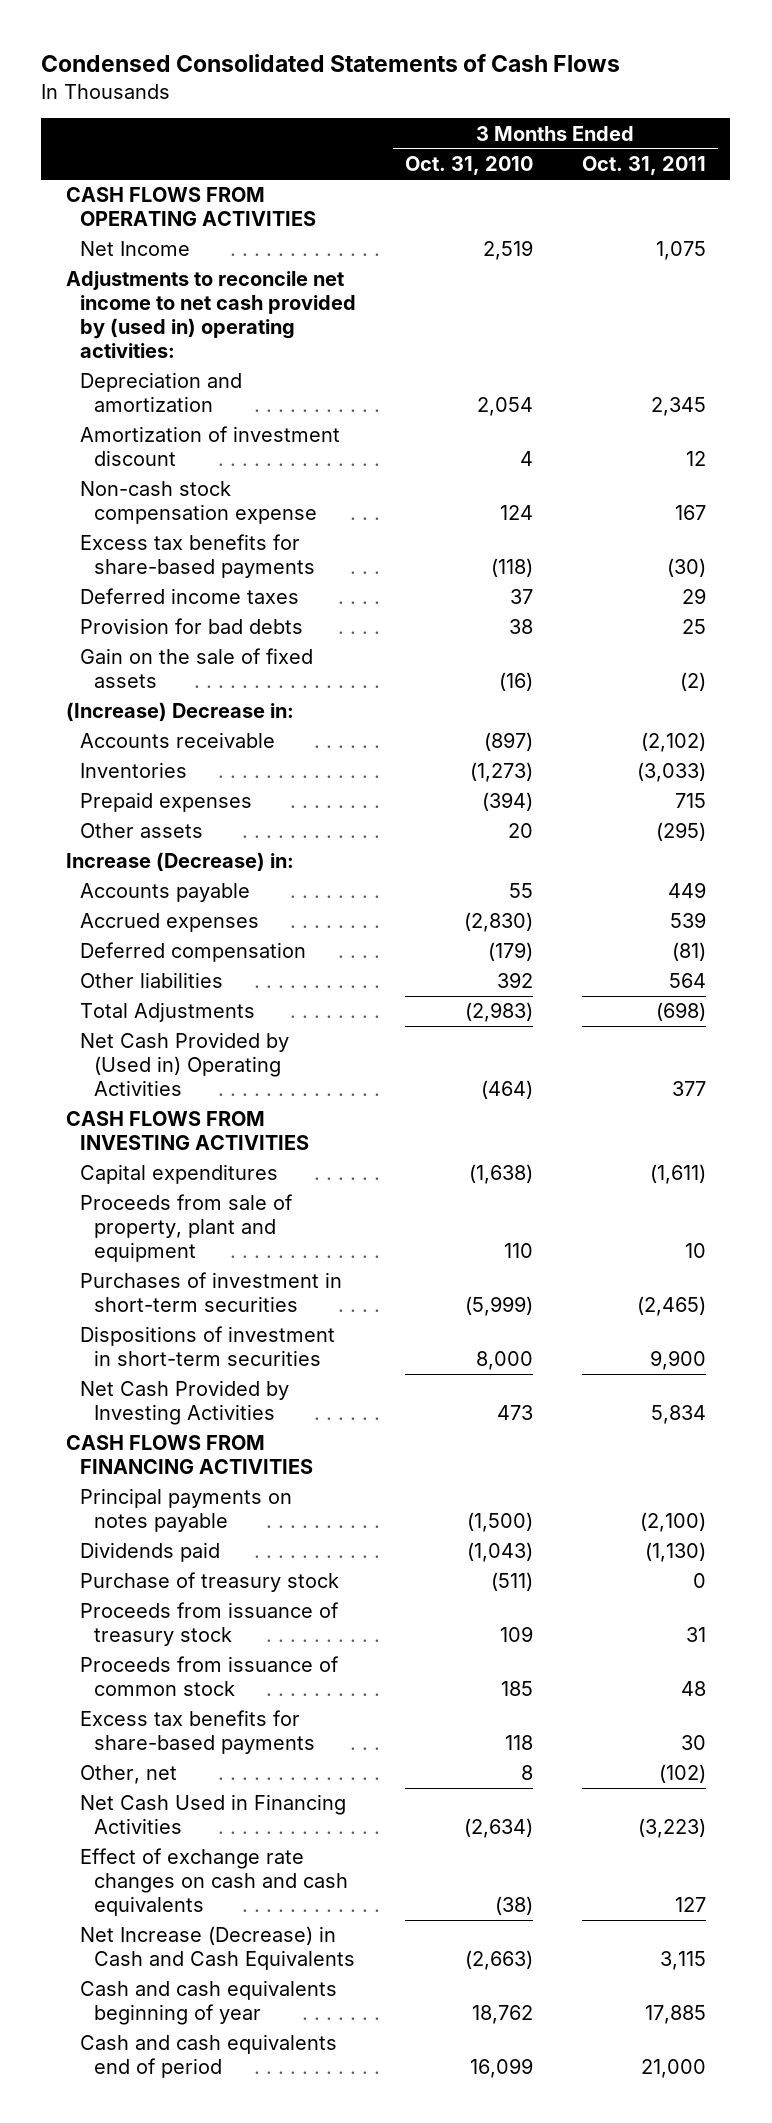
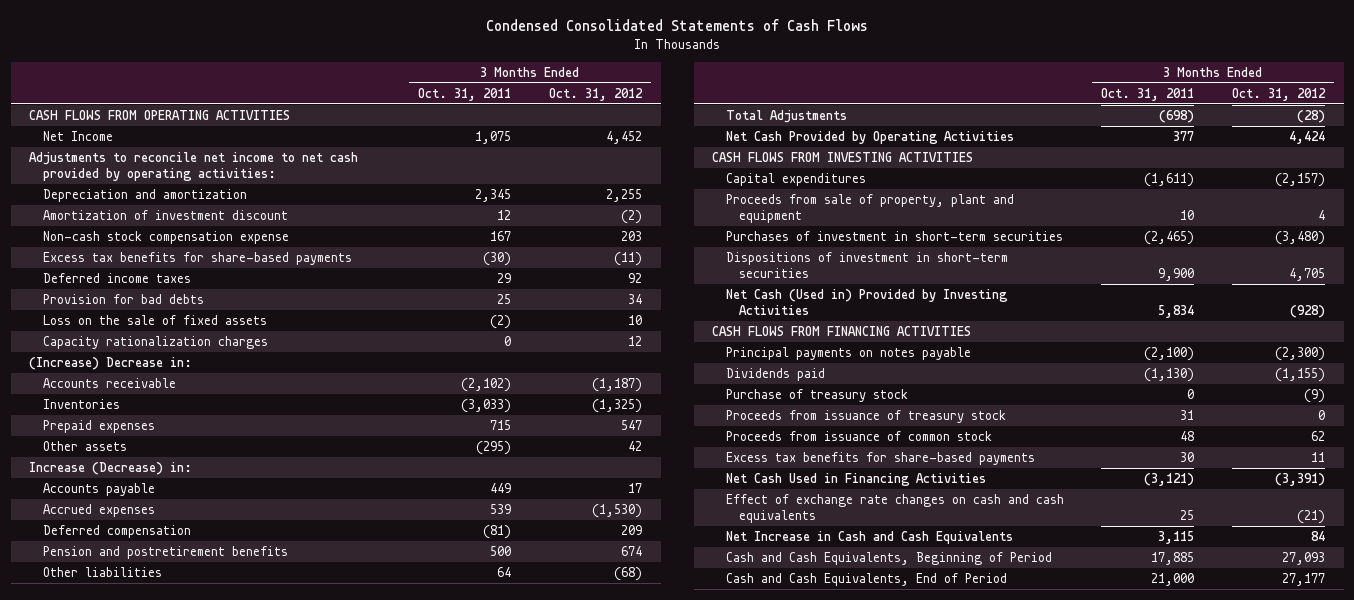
- | 3 Months Ended Oct. 31, 2010 | 3 Months Ended Oct. 31, 2011
+ | 3 Months Ended Oct. 31, 2011 | 3 Months Ended Oct. 31, 2012
- Adjustments to reconcile net income to net cash provided by (used in) operating activities:
+ Adjustments to reconcile net income to net cash provided by operating activities:
- Gain on the sale of fixed assets | (16) | (2)
+ Loss on the sale of fixed assets | (2) | 10
+ Capacity rationalization charges | 0 | 12
- Other liabilities | 392 | 564
+ Pension and postretirement benefits | 500 | 674
+ Other liabilities | 64 | (68)
- Net Cash Provided by (Used in) Operating Activities | (464) | 377
+ Net Cash Provided by Operating Activities | 377 | 4,424
- Net Cash Provided by Investing Activities | 473 | 5,834
+ Net Cash (Used in) Provided by Investing Activities | 5,834 | (928)
- Other, net | 8 | (102)
- Net Cash Used in Financing Activities | (2,634) | (3,223)
- Effect of exchange rate changes on cash and cash equivalents | (38) | 127
- Net Increase (Decrease) in Cash and Cash Equivalents | (2,663) | 3,115
- Cash and cash equivalents beginning of year | 18,762 | 17,885
- Cash and cash equivalents end of period | 16,099 | 21,000
+ Net Cash Used in Financing Activities | (3,121) | (3,391)
+ Effect of exchange rate changes on cash and cash equivalents | 25 | (21)
+ Net Increase in Cash and Cash Equivalents | 3,115 | 84
+ Cash and Cash Equivalents, Beginning of Period | 17,885 | 27,093
+ Cash and Cash Equivalents, End of Period | 21,000 | 27,177

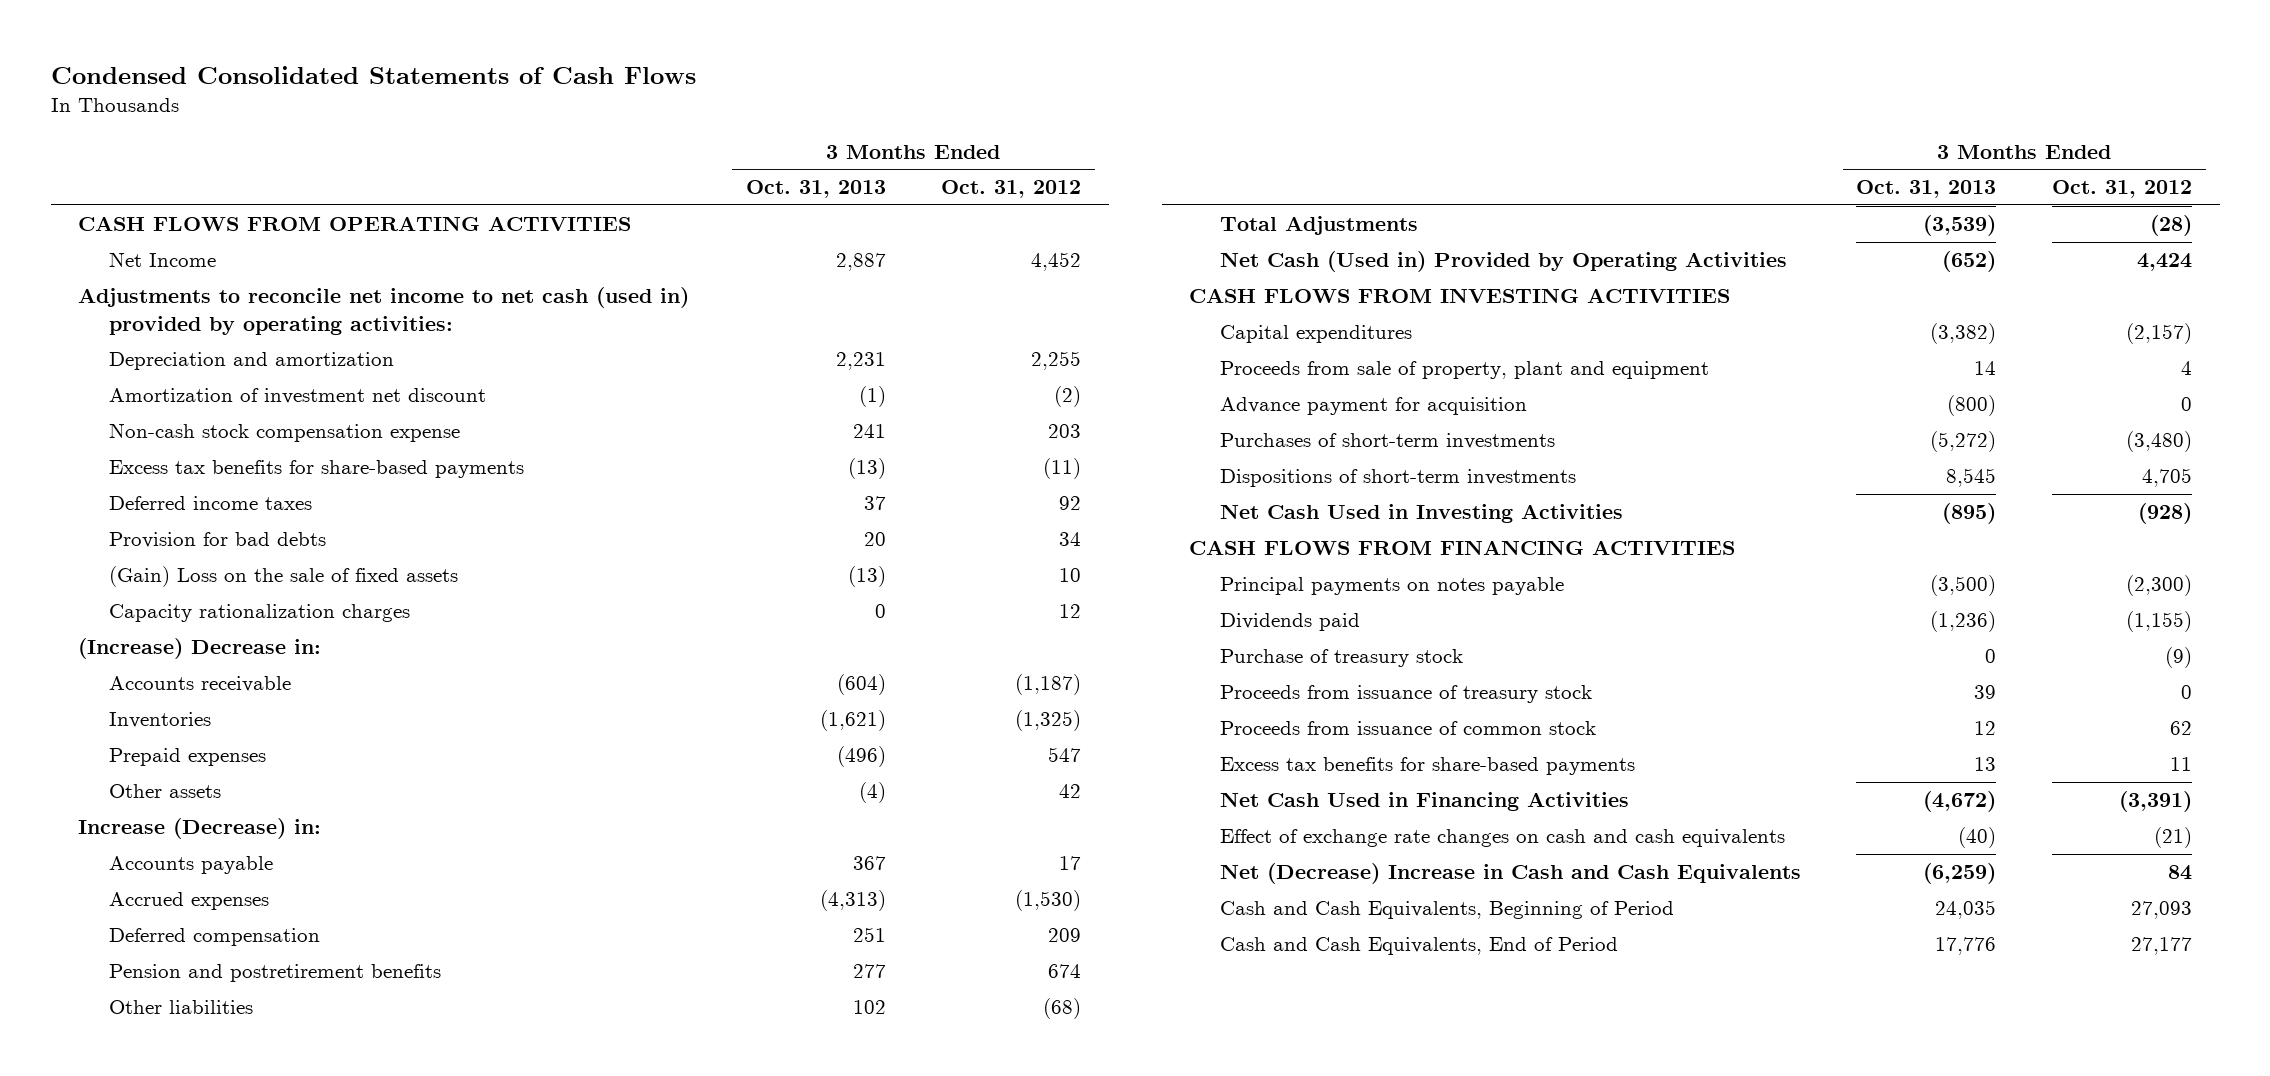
- | 3 Months Ended Oct. 31, 2011 | 3 Months Ended Oct. 31, 2012
+ | 3 Months Ended Oct. 31, 2013 | 3 Months Ended Oct. 31, 2012
- Adjustments to reconcile net income to net cash provided by operating activities:
+ Adjustments to reconcile net income to net cash (used in) provided by operating activities:
- Amortization of investment discount | 12 | (2)
+ Amortization of investment net discount | (1) | (2)
- Loss on the sale of fixed assets | (2) | 10
+ (Gain) Loss on the sale of fixed assets | (13) | 10
- Net Cash Provided by Operating Activities | 377 | 4,424
+ Net Cash (Used in) Provided by Operating Activities | (652) | 4,424
- Purchases of investment in short-term securities | (2,465) | (3,480)
- Dispositions of investment in short-term securities | 9,900 | 4,705
- Net Cash (Used in) Provided by Investing Activities | 5,834 | (928)
+ Advance payment for acquisition | (800) | 0
+ Purchases of short-term investments | (5,272) | (3,480)
+ Dispositions of short-term investments | 8,545 | 4,705
+ Net Cash Used in Investing Activities | (895) | (928)
- Net Increase in Cash and Cash Equivalents | 3,115 | 84
+ Net (Decrease) Increase in Cash and Cash Equivalents | (6,259) | 84

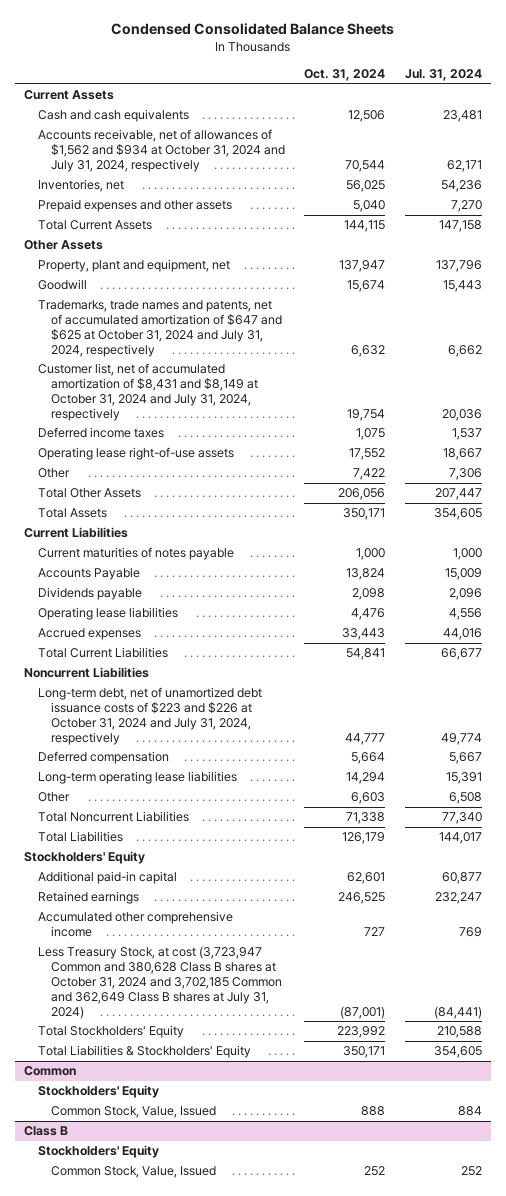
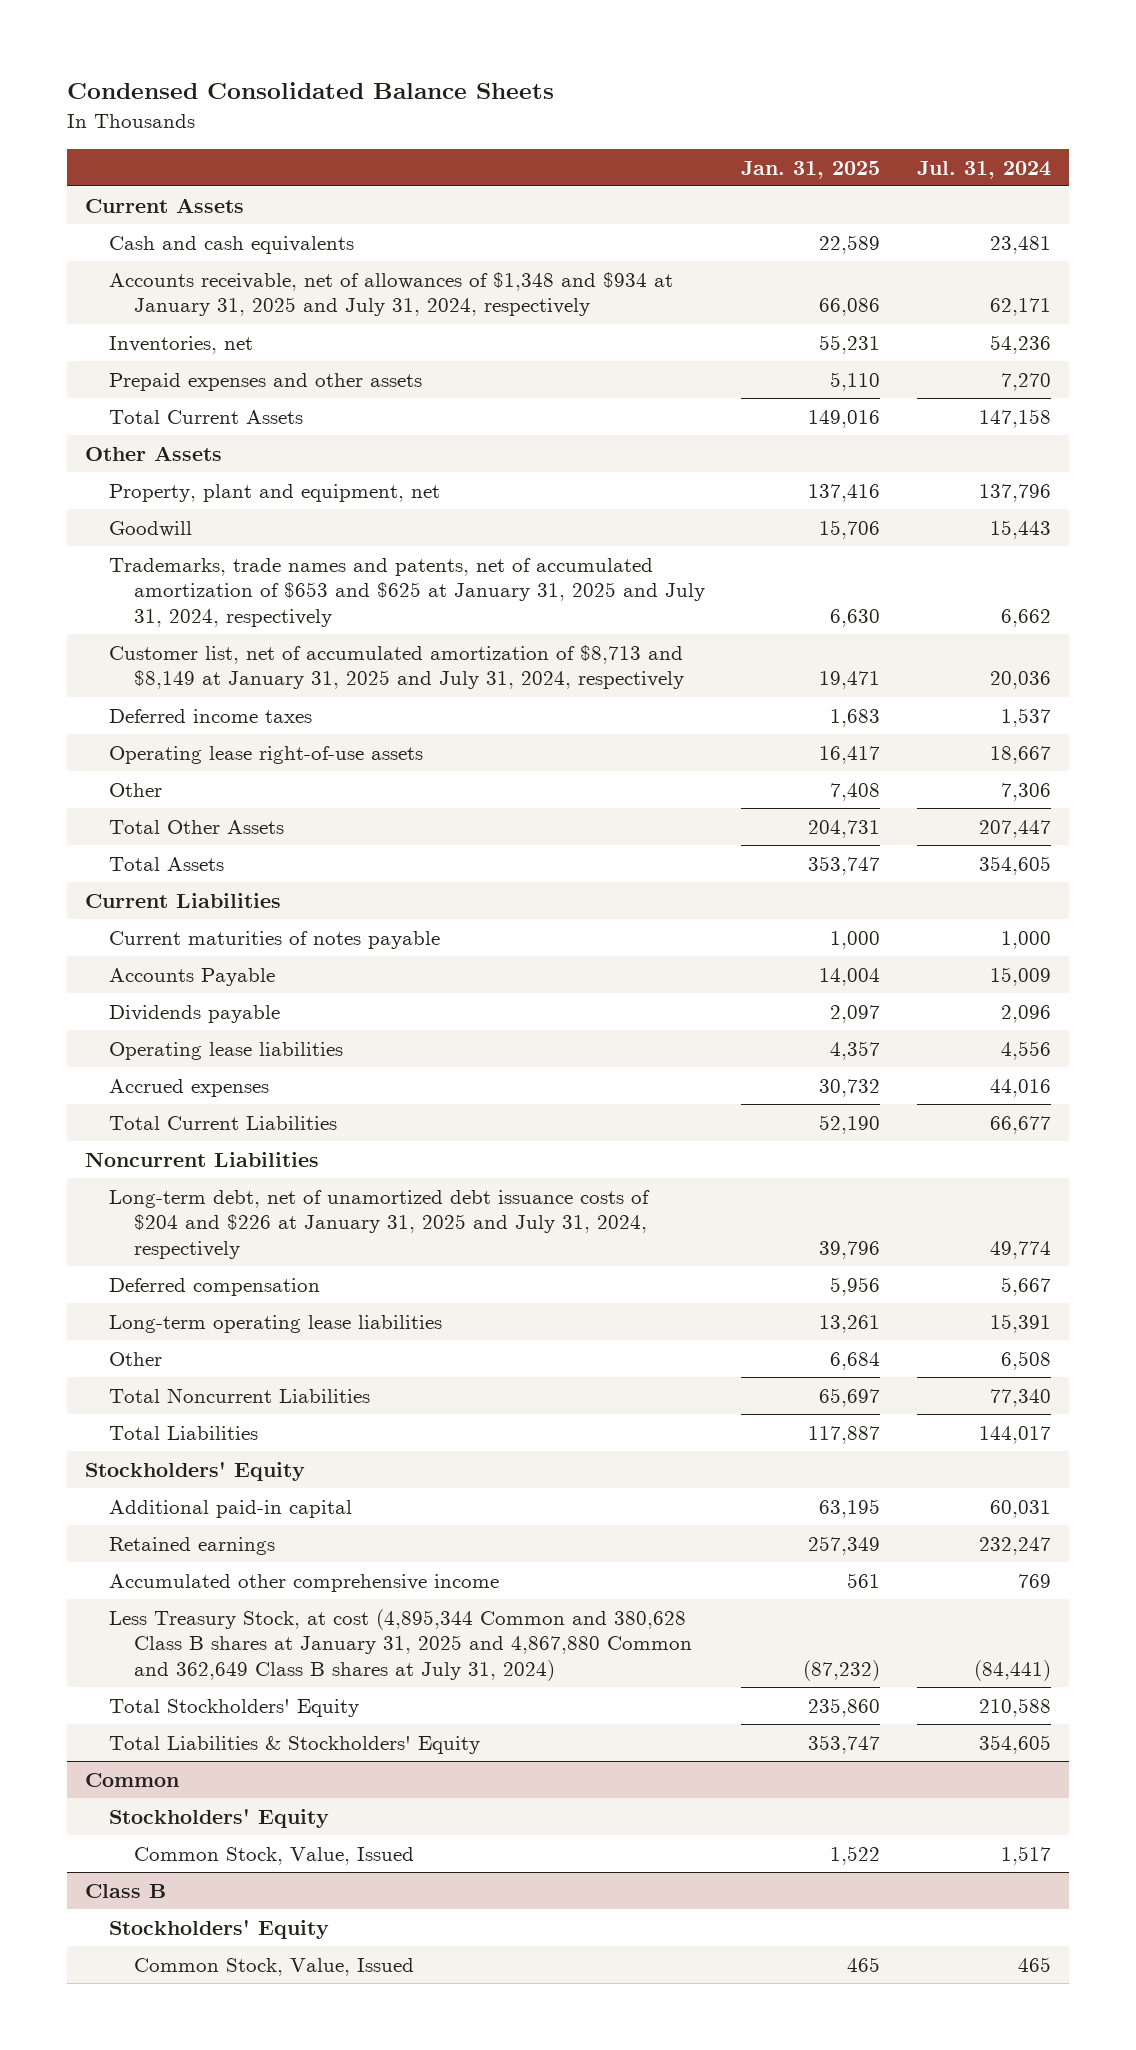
- | Oct. 31, 2024 | Jul. 31, 2024
+ | Jan. 31, 2025 | Jul. 31, 2024
- Accounts receivable, net of allowances of $1,562 and $934 at October 31, 2024 and July 31, 2024, respectively | 70,544 | 62,171
+ Accounts receivable, net of allowances of $1,348 and $934 at January 31, 2025 and July 31, 2024, respectively | 66,086 | 62,171
- Trademarks, trade names and patents, net of accumulated amortization of $647 and $625 at October 31, 2024 and July 31, 2024, respectively | 6,632 | 6,662
- Customer list, net of accumulated amortization of $8,431 and $8,149 at October 31, 2024 and July 31, 2024, respectively | 19,754 | 20,036
+ Trademarks, trade names and patents, net of accumulated amortization of $653 and $625 at January 31, 2025 and July 31, 2024, respectively | 6,630 | 6,662
+ Customer list, net of accumulated amortization of $8,713 and $8,149 at January 31, 2025 and July 31, 2024, respectively | 19,471 | 20,036
- Long-term debt, net of unamortized debt issuance costs of $223 and $226 at October 31, 2024 and July 31, 2024, respectively | 44,777 | 49,774
+ Long-term debt, net of unamortized debt issuance costs of $204 and $226 at January 31, 2025 and July 31, 2024, respectively | 39,796 | 49,774
- Additional paid-in capital | 62,601 | 60,877
+ Additional paid-in capital | 63,195 | 60,031
- Less Treasury Stock, at cost (3,723,947 Common and 380,628 Class B shares at October 31, 2024 and 3,702,185 Common and 362,649 Class B shares at July 31, 2024) | (87,001) | (84,441)
+ Less Treasury Stock, at cost (4,895,344 Common and 380,628 Class B shares at January 31, 2025 and 4,867,880 Common and 362,649 Class B shares at July 31, 2024) | (87,232) | (84,441)
@ Common
- Common Stock, Value, Issued | 888 | 884
+ Common Stock, Value, Issued | 1,522 | 1,517
@ Class B
- Common Stock, Value, Issued | 252 | 252
+ Common Stock, Value, Issued | 465 | 465

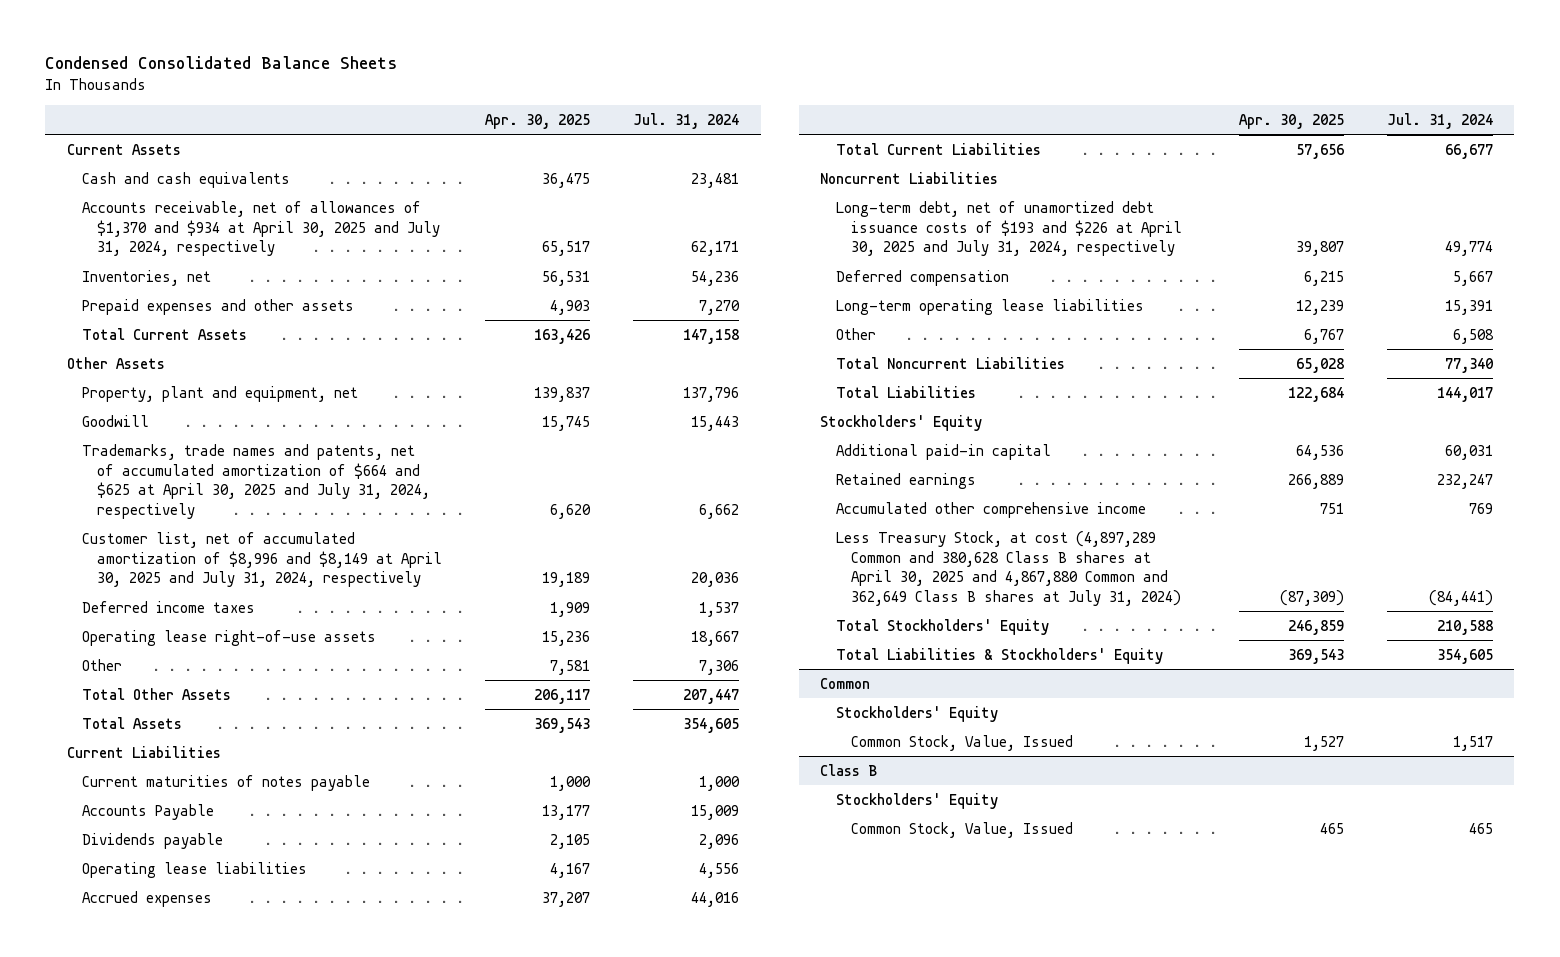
- | Jan. 31, 2025 | Jul. 31, 2024
+ | Apr. 30, 2025 | Jul. 31, 2024
- Accounts receivable, net of allowances of $1,348 and $934 at January 31, 2025 and July 31, 2024, respectively | 66,086 | 62,171
+ Accounts receivable, net of allowances of $1,370 and $934 at April 30, 2025 and July 31, 2024, respectively | 65,517 | 62,171
- Trademarks, trade names and patents, net of accumulated amortization of $653 and $625 at January 31, 2025 and July 31, 2024, respectively | 6,630 | 6,662
- Customer list, net of accumulated amortization of $8,713 and $8,149 at January 31, 2025 and July 31, 2024, respectively | 19,471 | 20,036
+ Trademarks, trade names and patents, net of accumulated amortization of $664 and $625 at April 30, 2025 and July 31, 2024, respectively | 6,620 | 6,662
+ Customer list, net of accumulated amortization of $8,996 and $8,149 at April 30, 2025 and July 31, 2024, respectively | 19,189 | 20,036
- Long-term debt, net of unamortized debt issuance costs of $204 and $226 at January 31, 2025 and July 31, 2024, respectively | 39,796 | 49,774
+ Long-term debt, net of unamortized debt issuance costs of $193 and $226 at April 30, 2025 and July 31, 2024, respectively | 39,807 | 49,774
- Less Treasury Stock, at cost (4,895,344 Common and 380,628 Class B shares at January 31, 2025 and 4,867,880 Common and 362,649 Class B shares at July 31, 2024) | (87,232) | (84,441)
+ Less Treasury Stock, at cost (4,897,289 Common and 380,628 Class B shares at April 30, 2025 and 4,867,880 Common and 362,649 Class B shares at July 31, 2024) | (87,309) | (84,441)

